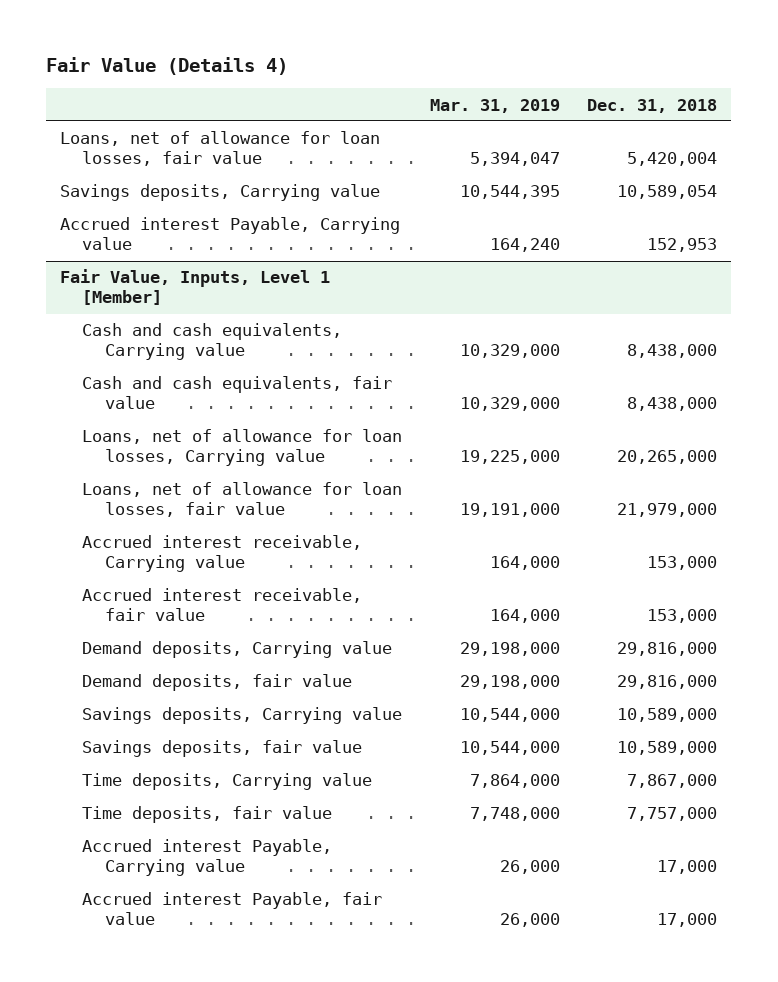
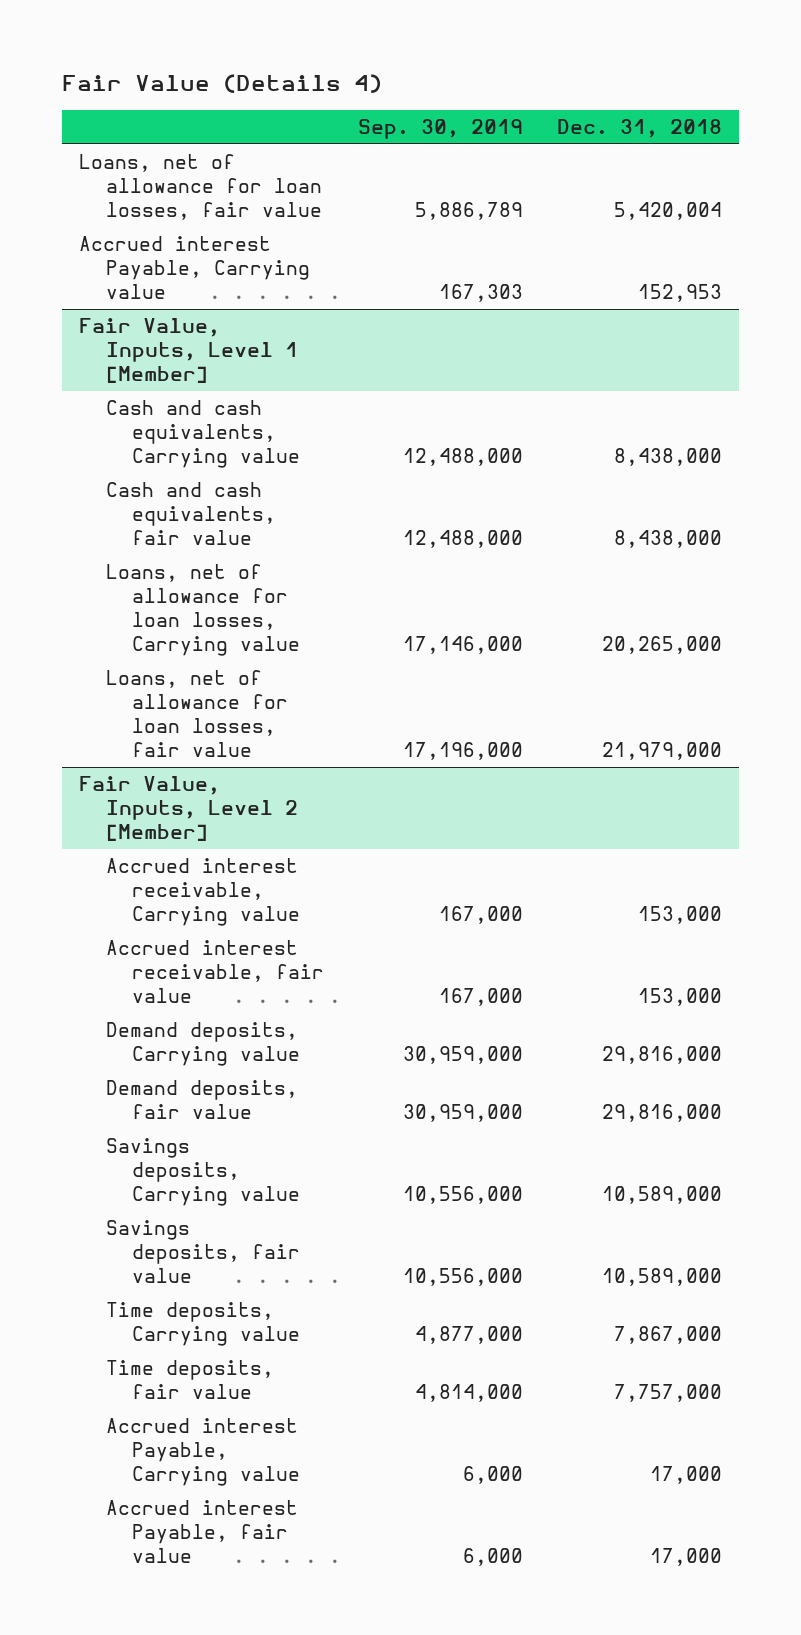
- | Mar. 31, 2019 | Dec. 31, 2018
+ | Sep. 30, 2019 | Dec. 31, 2018
- Savings deposits, Carrying value | 10,544,395 | 10,589,054
+ Fair Value, Inputs, Level 2 [Member]

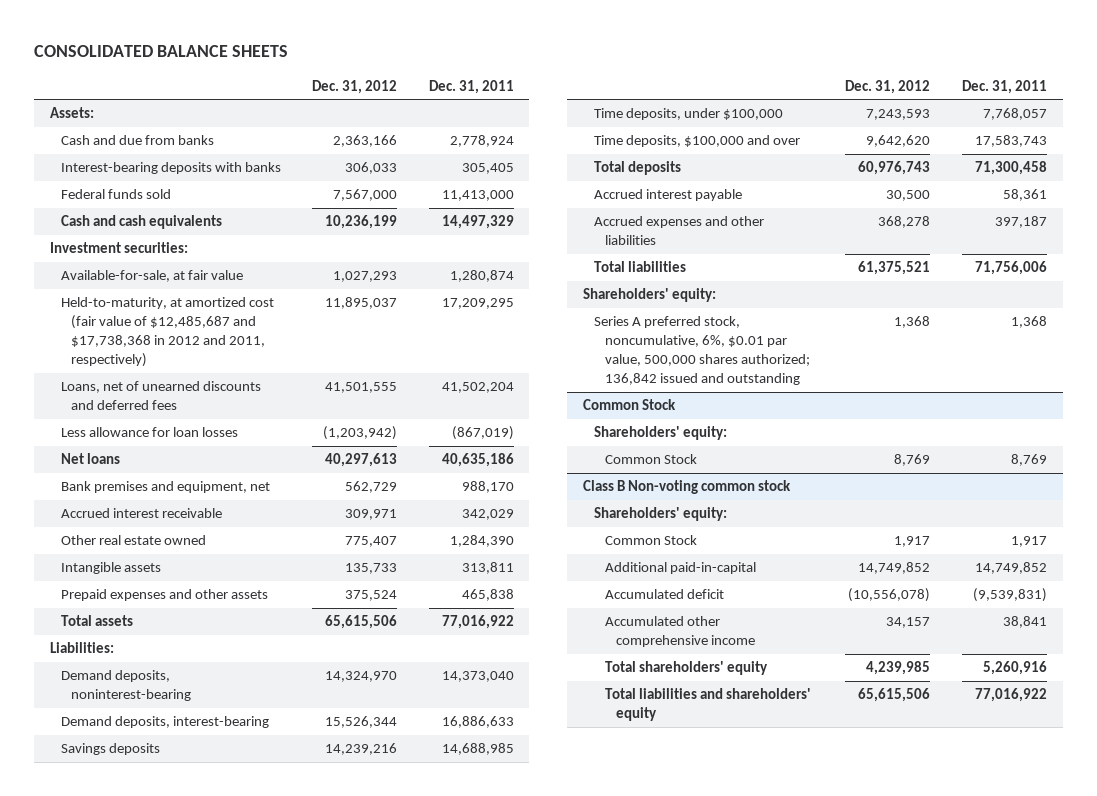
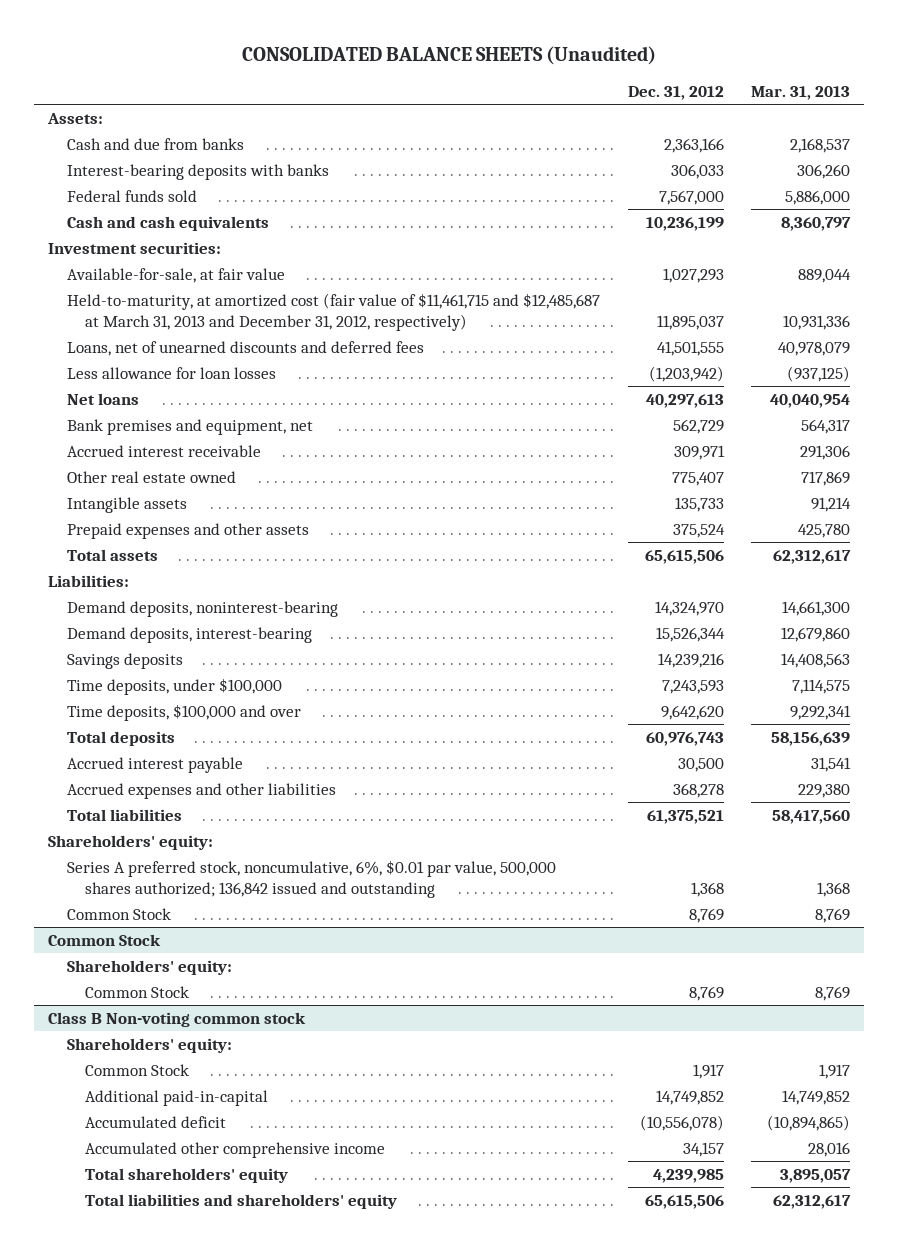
- CONSOLIDATED BALANCE SHEETS
+ CONSOLIDATED BALANCE SHEETS (Unaudited)
- | Dec. 31, 2012 | Dec. 31, 2011
+ | Dec. 31, 2012 | Mar. 31, 2013
- Held-to-maturity, at amortized cost (fair value of $12,485,687 and $17,738,368 in 2012 and 2011, respectively) | 11,895,037 | 17,209,295
+ Held-to-maturity, at amortized cost (fair value of $11,461,715 and $12,485,687 at March 31, 2013 and December 31, 2012, respectively) | 11,895,037 | 10,931,336
+ Common Stock | 8,769 | 8,769

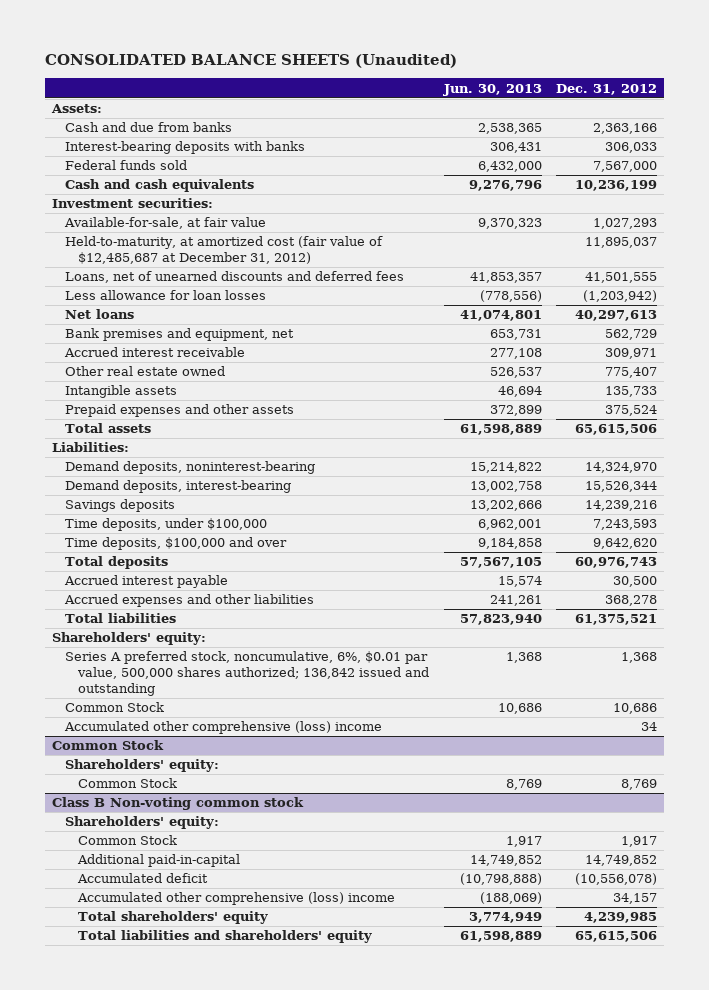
- | Dec. 31, 2012 | Mar. 31, 2013
+ | Jun. 30, 2013 | Dec. 31, 2012
- Held-to-maturity, at amortized cost (fair value of $11,461,715 and $12,485,687 at March 31, 2013 and December 31, 2012, respectively) | 11,895,037 | 10,931,336
+ Held-to-maturity, at amortized cost (fair value of $12,485,687 at December 31, 2012) | | 11,895,037
- Common Stock | 8,769 | 8,769
+ Common Stock | 10,686 | 10,686
+ Accumulated other comprehensive (loss) income | | 34
@ Class B Non-voting common stock
- Accumulated other comprehensive income | 34,157 | 28,016
+ Accumulated other comprehensive (loss) income | (188,069) | 34,157

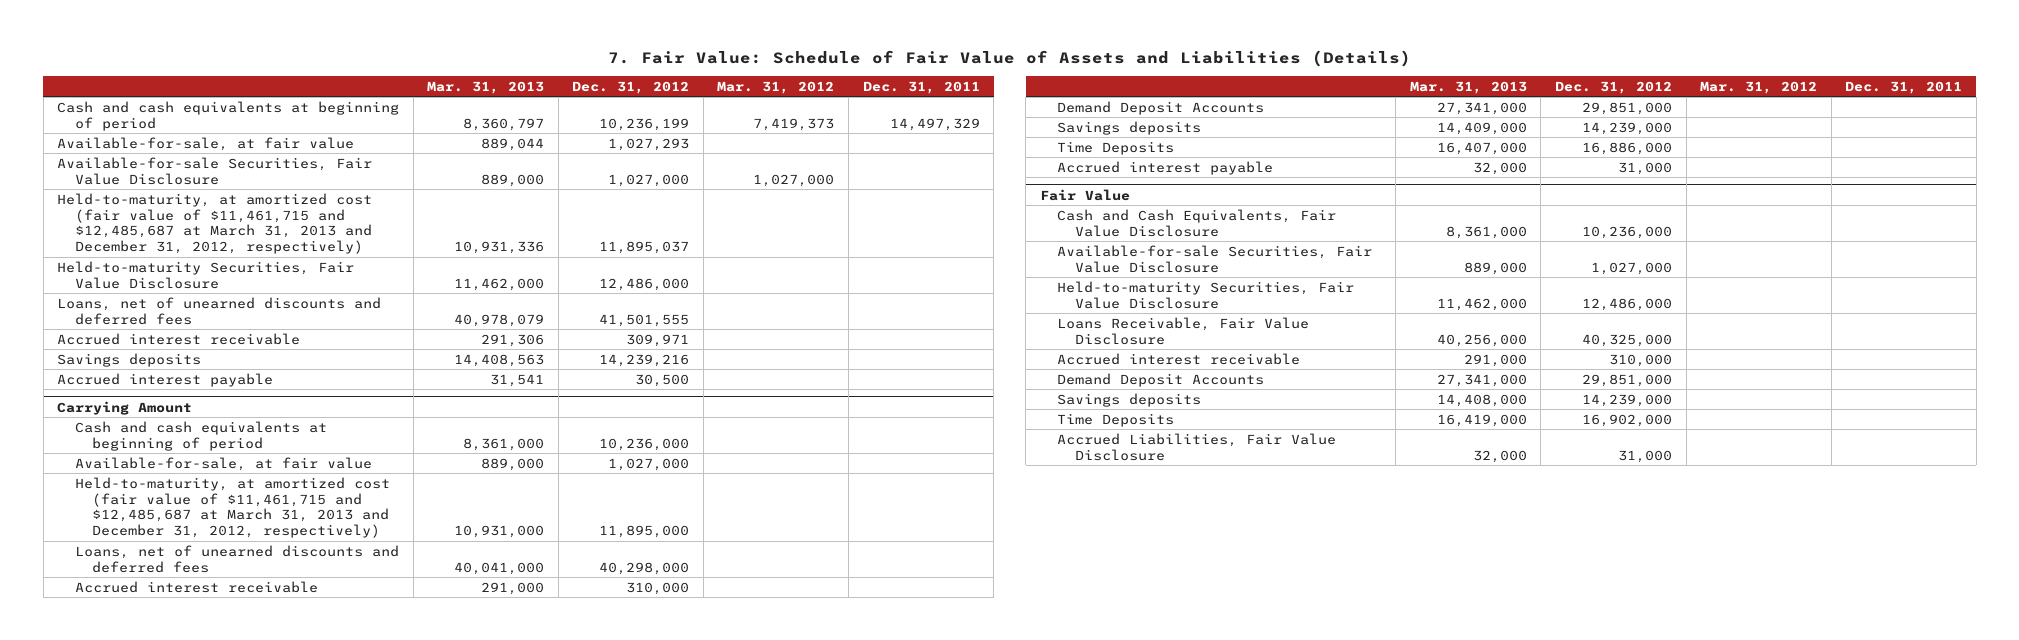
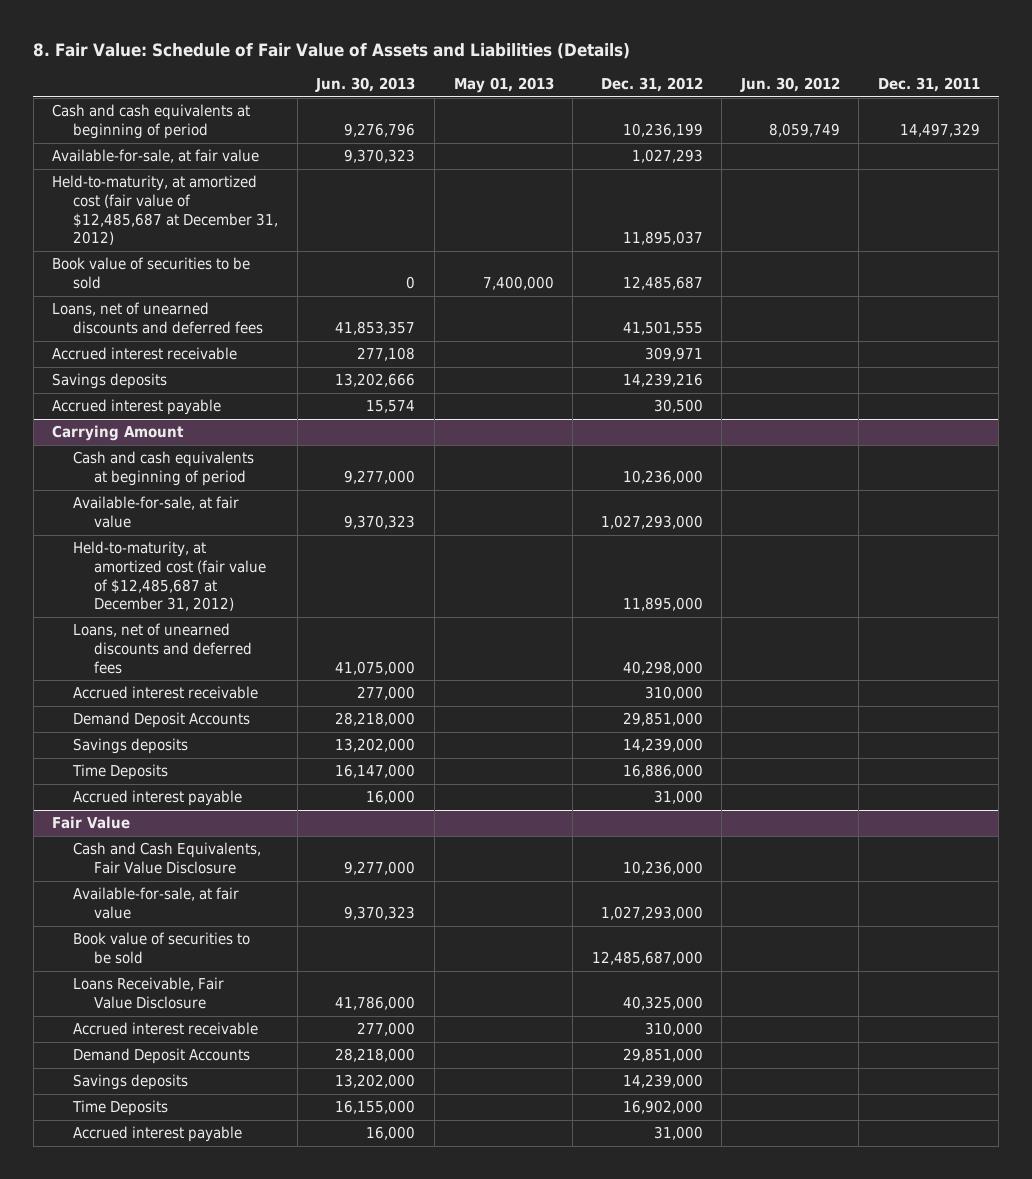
- 7. Fair Value: Schedule of Fair Value of Assets and Liabilities (Details)
+ 8. Fair Value: Schedule of Fair Value of Assets and Liabilities (Details)
- | Mar. 31, 2013 | Dec. 31, 2012 | Mar. 31, 2012 | Dec. 31, 2011
+ | Jun. 30, 2013 | May 01, 2013 | Dec. 31, 2012 | Jun. 30, 2012 | Dec. 31, 2011
- Available-for-sale Securities, Fair Value Disclosure | 889,000 | 1,027,000 | 1,027,000 |
- Held-to-maturity, at amortized cost (fair value of $11,461,715 and $12,485,687 at March 31, 2013 and December 31, 2012, respectively) | 10,931,336 | 11,895,037 | |
- Held-to-maturity Securities, Fair Value Disclosure | 11,462,000 | 12,486,000 | |
+ Held-to-maturity, at amortized cost (fair value of $12,485,687 at December 31, 2012) | | | 11,895,037 | |
+ Book value of securities to be sold | 0 | 7,400,000 | 12,485,687 | |
@ Carrying Amount
- Available-for-sale, at fair value | 889,000 | 1,027,000 | |
- Held-to-maturity, at amortized cost (fair value of $11,461,715 and $12,485,687 at March 31, 2013 and December 31, 2012, respectively) | 10,931,000 | 11,895,000 | |
+ Available-for-sale, at fair value | 9,370,323 | | 1,027,293,000 | |
+ Held-to-maturity, at amortized cost (fair value of $12,485,687 at December 31, 2012) | | | 11,895,000 | |
@ Fair Value
- Available-for-sale Securities, Fair Value Disclosure | 889,000 | 1,027,000 | |
- Held-to-maturity Securities, Fair Value Disclosure | 11,462,000 | 12,486,000 | |
+ Available-for-sale, at fair value | 9,370,323 | | 1,027,293,000 | |
+ Book value of securities to be sold | | | 12,485,687,000 | |
- Accrued Liabilities, Fair Value Disclosure | 32,000 | 31,000 | |
+ Accrued interest payable | 16,000 | | 31,000 | |

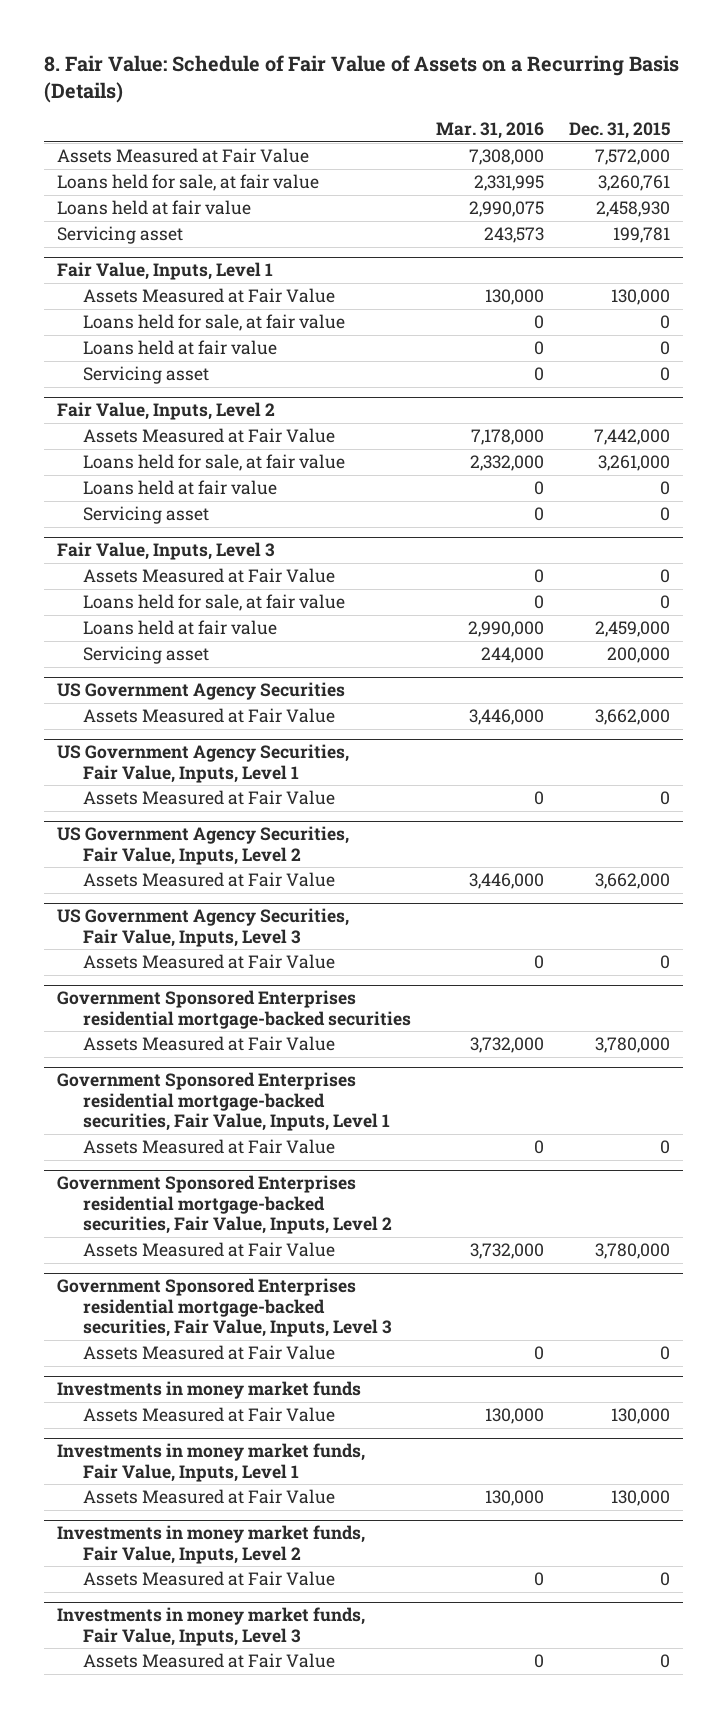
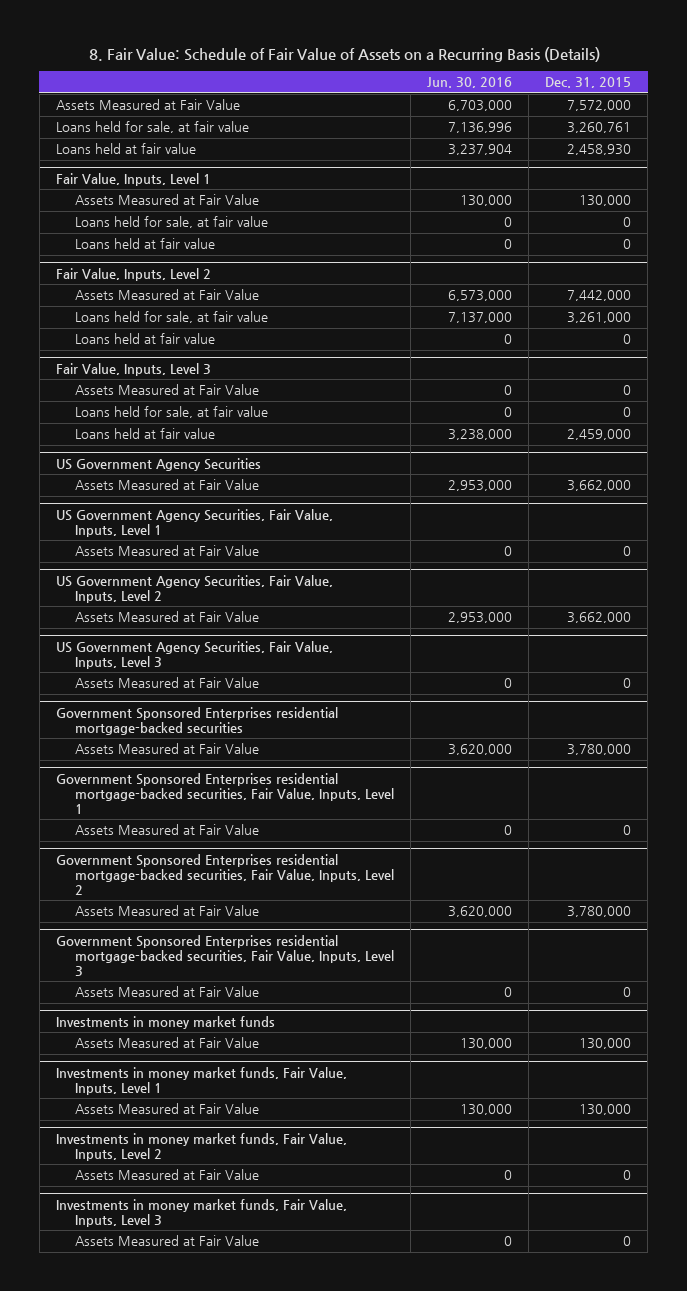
- | Mar. 31, 2016 | Dec. 31, 2015
+ | Jun. 30, 2016 | Dec. 31, 2015
- Servicing asset | 243,573 | 199,781
@ Fair Value, Inputs, Level 1
- Servicing asset | 0 | 0
@ Fair Value, Inputs, Level 2
- Servicing asset | 0 | 0
@ Fair Value, Inputs, Level 3
- Servicing asset | 244,000 | 200,000

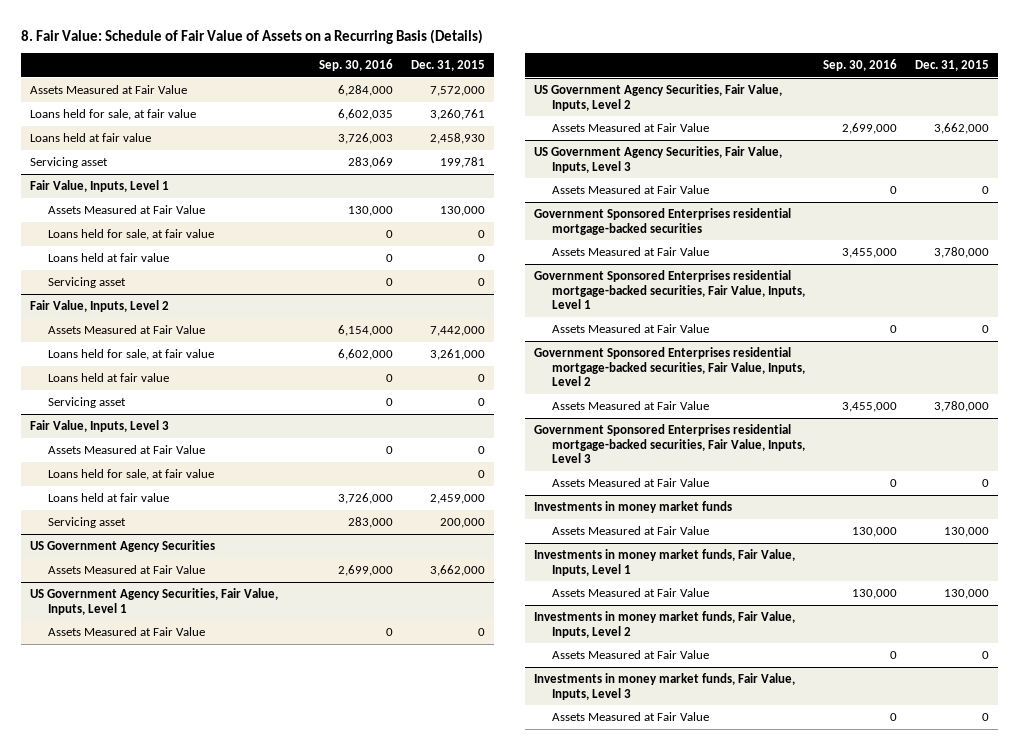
- | Jun. 30, 2016 | Dec. 31, 2015
+ | Sep. 30, 2016 | Dec. 31, 2015
+ Servicing asset | 283,069 | 199,781
@ Fair Value, Inputs, Level 1
+ Servicing asset | 0 | 0
@ Fair Value, Inputs, Level 2
+ Servicing asset | 0 | 0
@ Fair Value, Inputs, Level 3
+ Servicing asset | 283,000 | 200,000

